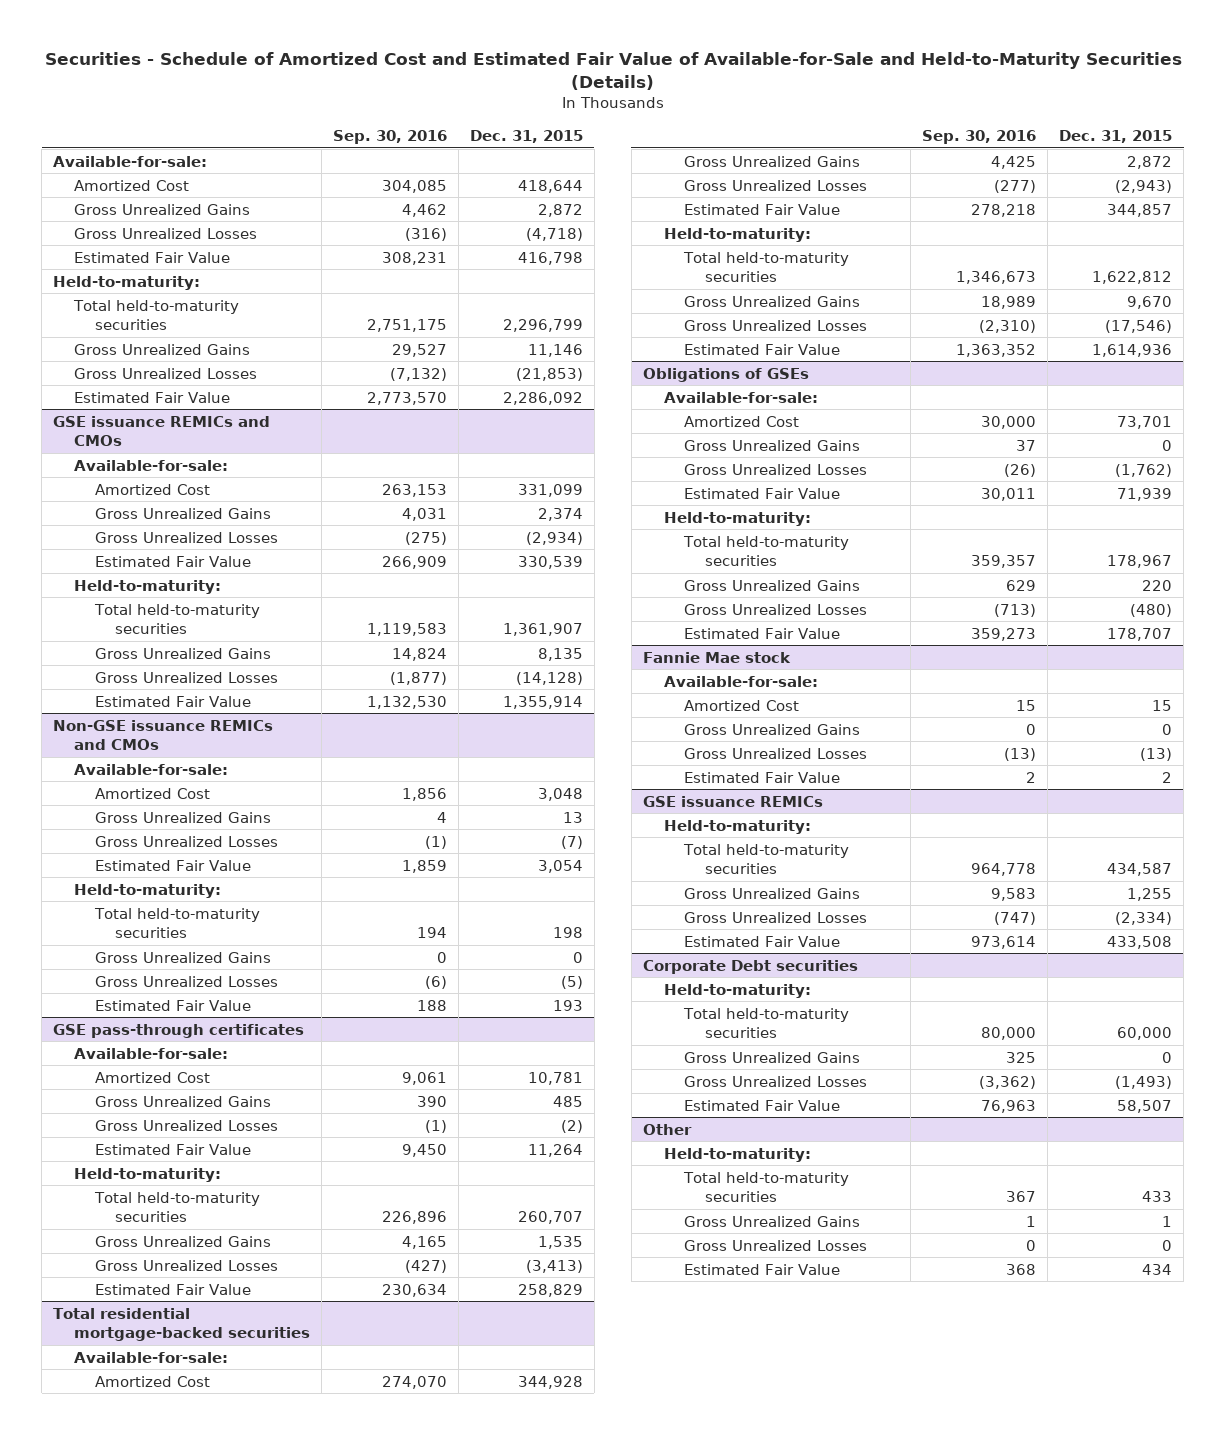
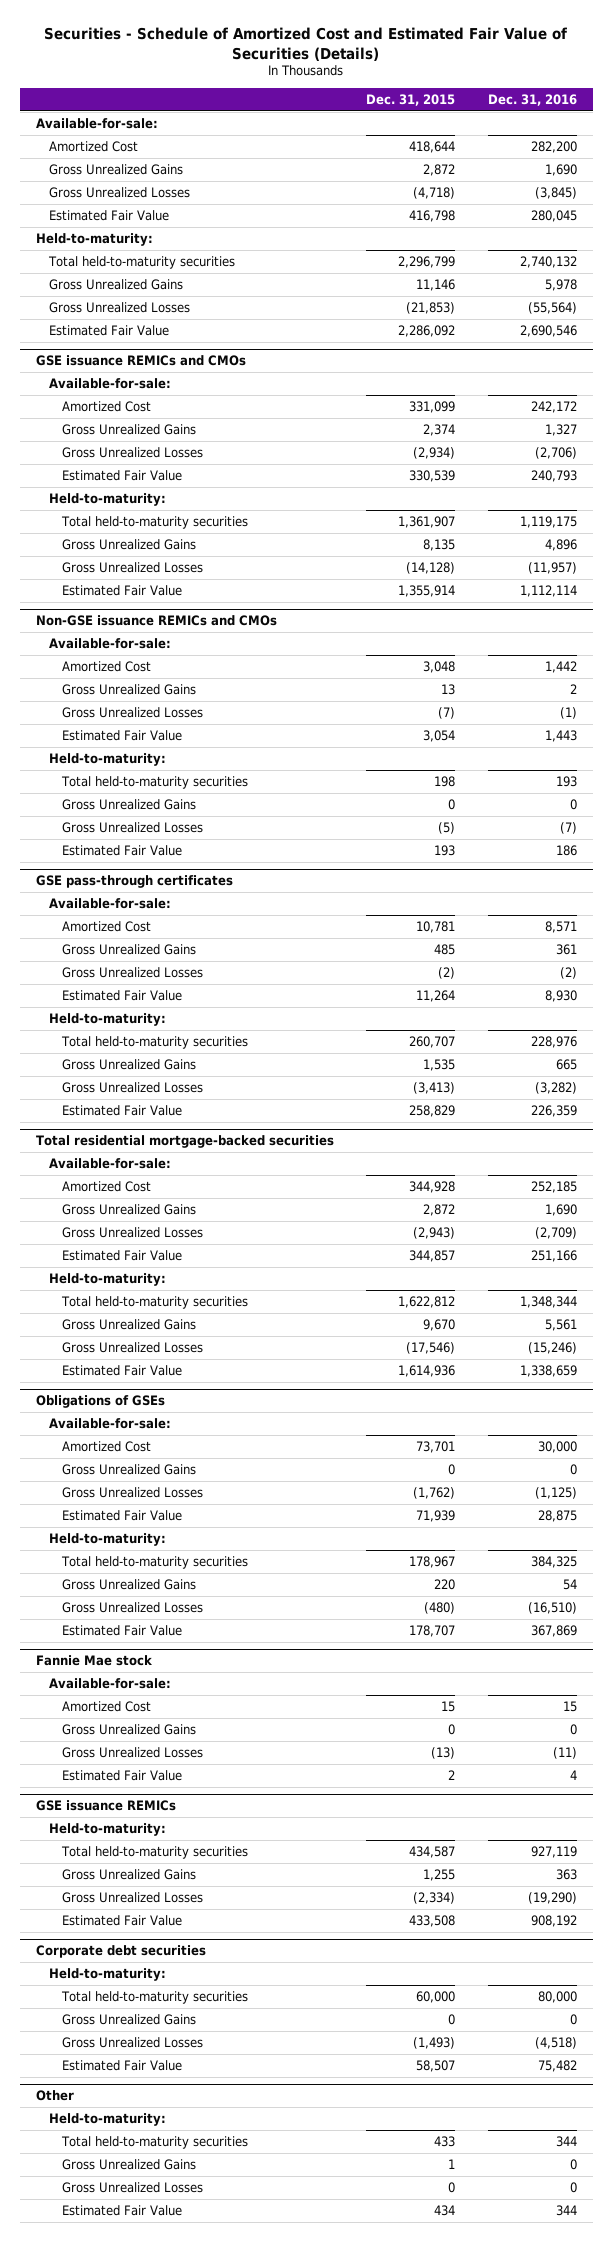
- Securities - Schedule of Amortized Cost and Estimated Fair Value of Available-for-Sale and Held-to-Maturity Securities (Details)
+ Securities - Schedule of Amortized Cost and Estimated Fair Value of Securities (Details)
- | Sep. 30, 2016 | Dec. 31, 2015
+ | Dec. 31, 2015 | Dec. 31, 2016
- Corporate Debt securities
+ Corporate debt securities

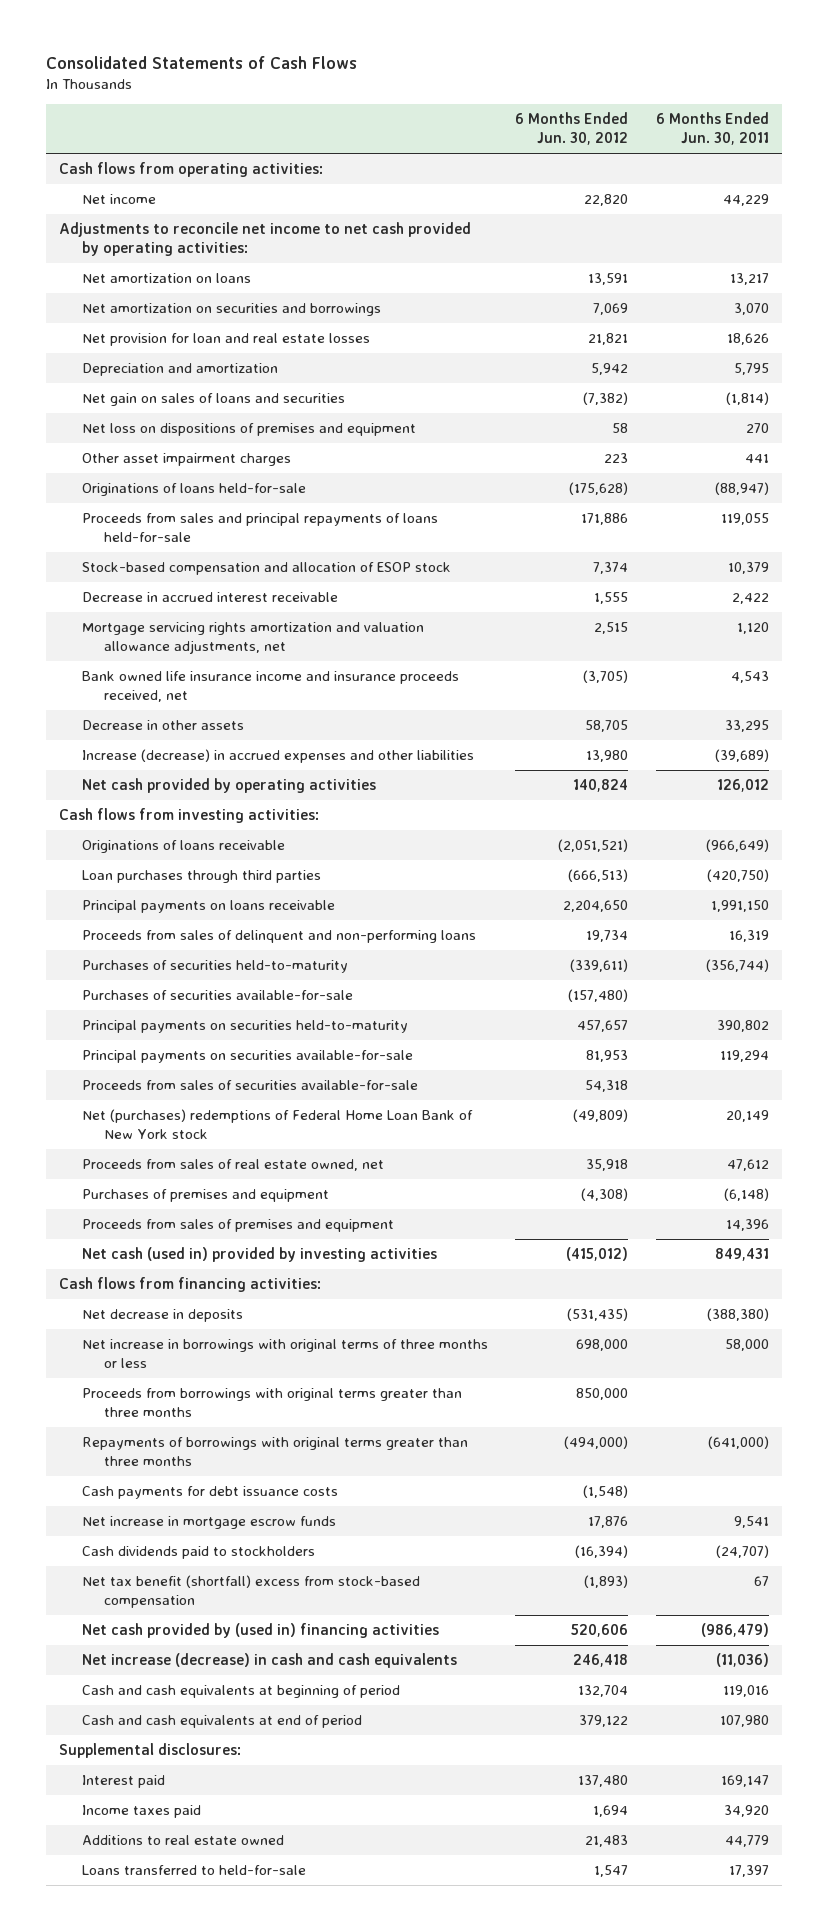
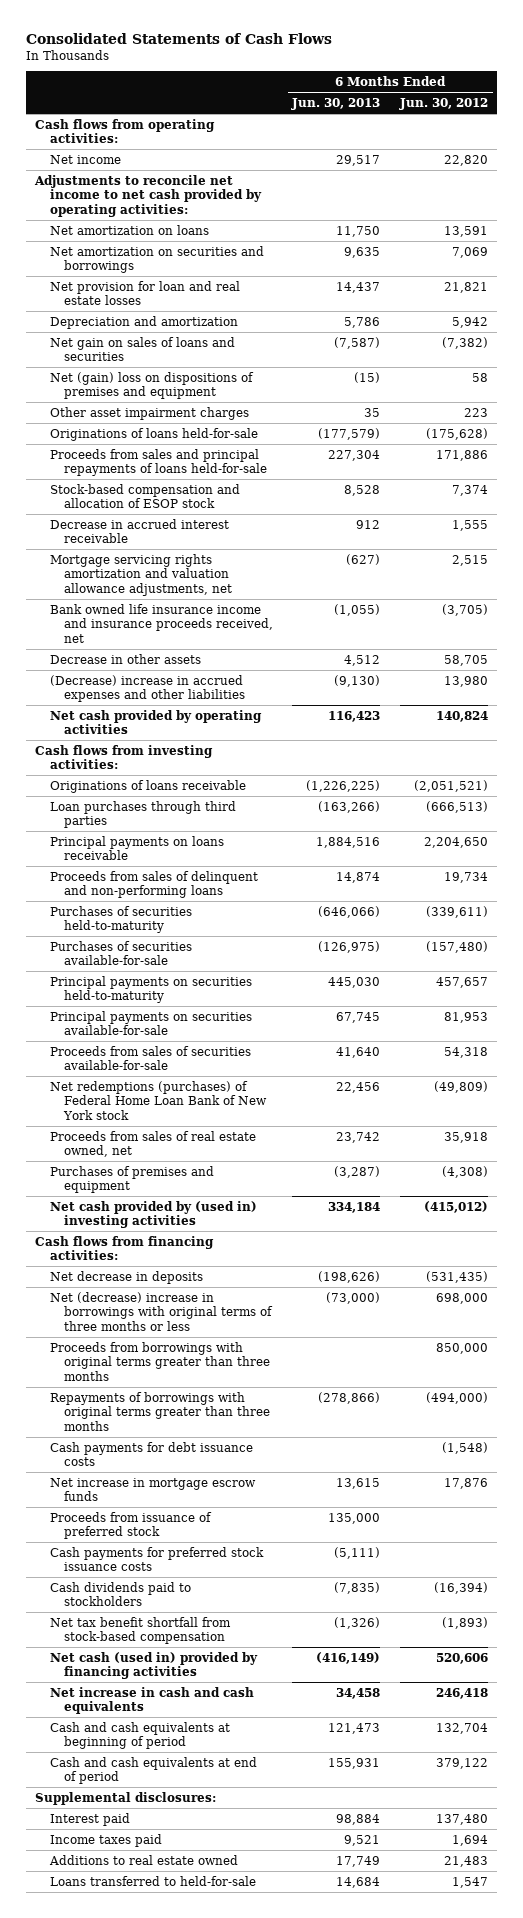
- | 6 Months Ended Jun. 30, 2012 | 6 Months Ended Jun. 30, 2011
+ | 6 Months Ended Jun. 30, 2013 | 6 Months Ended Jun. 30, 2012
- Net loss on dispositions of premises and equipment | 58 | 270
+ Net (gain) loss on dispositions of premises and equipment | (15) | 58
- Increase (decrease) in accrued expenses and other liabilities | 13,980 | (39,689)
+ (Decrease) increase in accrued expenses and other liabilities | (9,130) | 13,980
- Net (purchases) redemptions of Federal Home Loan Bank of New York stock | (49,809) | 20,149
+ Net redemptions (purchases) of Federal Home Loan Bank of New York stock | 22,456 | (49,809)
- Proceeds from sales of premises and equipment | | 14,396
- Net cash (used in) provided by investing activities | (415,012) | 849,431
+ Net cash provided by (used in) investing activities | 334,184 | (415,012)
- Net increase in borrowings with original terms of three months or less | 698,000 | 58,000
+ Net (decrease) increase in borrowings with original terms of three months or less | (73,000) | 698,000
+ Proceeds from issuance of preferred stock | 135,000 |
+ Cash payments for preferred stock issuance costs | (5,111) |
- Net tax benefit (shortfall) excess from stock-based compensation | (1,893) | 67
- Net cash provided by (used in) financing activities | 520,606 | (986,479)
- Net increase (decrease) in cash and cash equivalents | 246,418 | (11,036)
+ Net tax benefit shortfall from stock-based compensation | (1,326) | (1,893)
+ Net cash (used in) provided by financing activities | (416,149) | 520,606
+ Net increase in cash and cash equivalents | 34,458 | 246,418

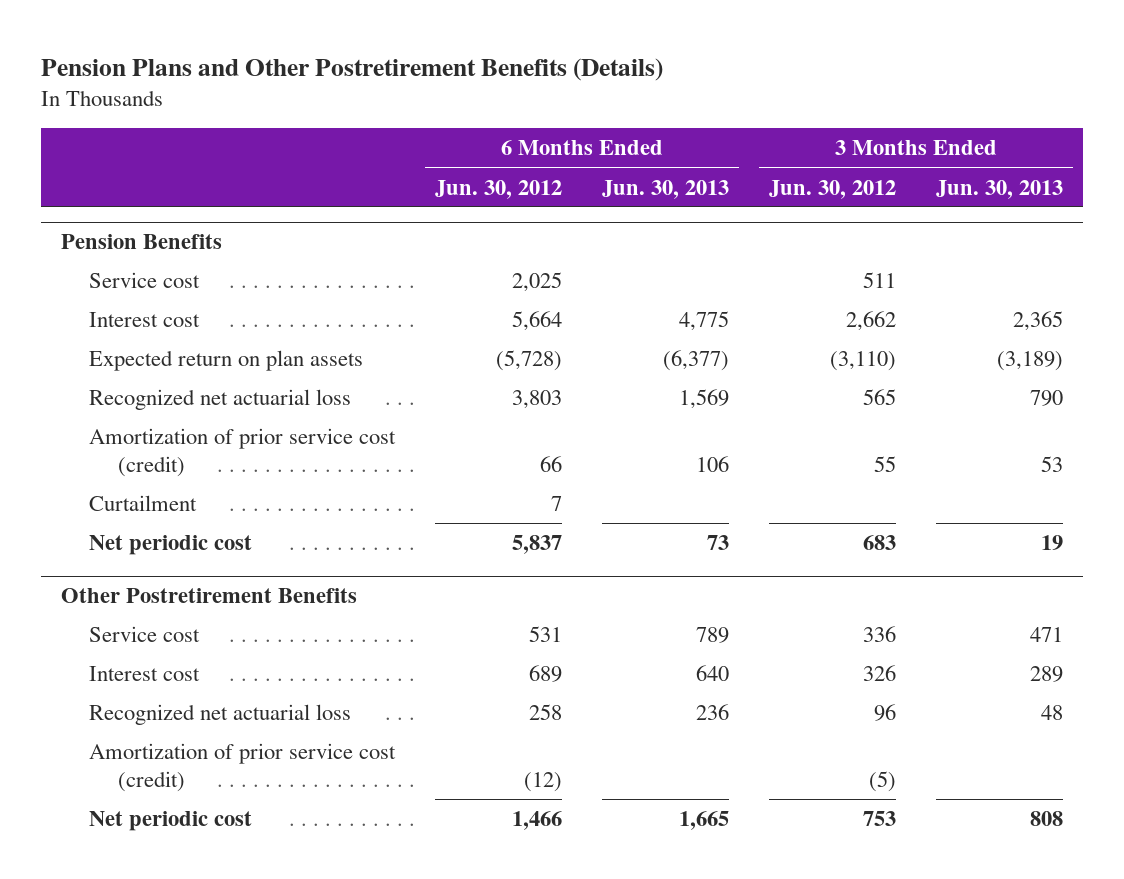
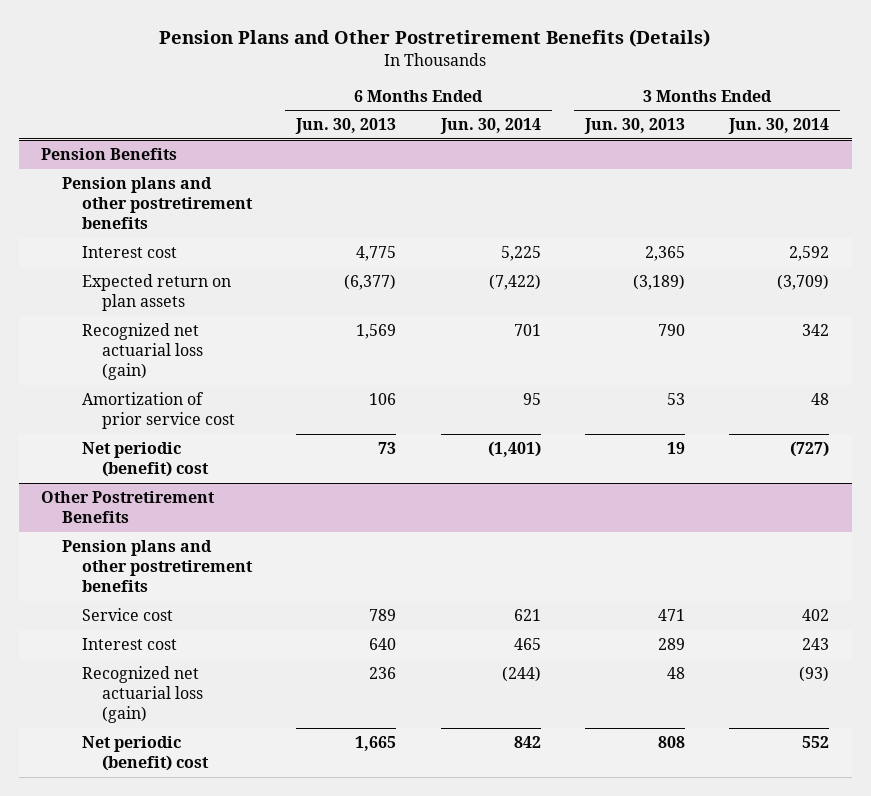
- | 6 Months Ended Jun. 30, 2012 | 6 Months Ended Jun. 30, 2013 | 3 Months Ended Jun. 30, 2012 | 3 Months Ended Jun. 30, 2013
+ | 6 Months Ended Jun. 30, 2013 | 6 Months Ended Jun. 30, 2014 | 3 Months Ended Jun. 30, 2013 | 3 Months Ended Jun. 30, 2014
@ Pension Benefits
- Service cost | 2,025 | | 511 |
+ Pension plans and other postretirement benefits
- Recognized net actuarial loss | 3,803 | 1,569 | 565 | 790
- Amortization of prior service cost (credit) | 66 | 106 | 55 | 53
- Curtailment | 7 | | |
- Net periodic cost | 5,837 | 73 | 683 | 19
+ Recognized net actuarial loss (gain) | 1,569 | 701 | 790 | 342
+ Amortization of prior service cost | 106 | 95 | 53 | 48
+ Net periodic (benefit) cost | 73 | (1,401) | 19 | (727)
@ Other Postretirement Benefits
+ Pension plans and other postretirement benefits
- Recognized net actuarial loss | 258 | 236 | 96 | 48
- Amortization of prior service cost (credit) | (12) | | (5) |
- Net periodic cost | 1,466 | 1,665 | 753 | 808
+ Recognized net actuarial loss (gain) | 236 | (244) | 48 | (93)
+ Net periodic (benefit) cost | 1,665 | 842 | 808 | 552

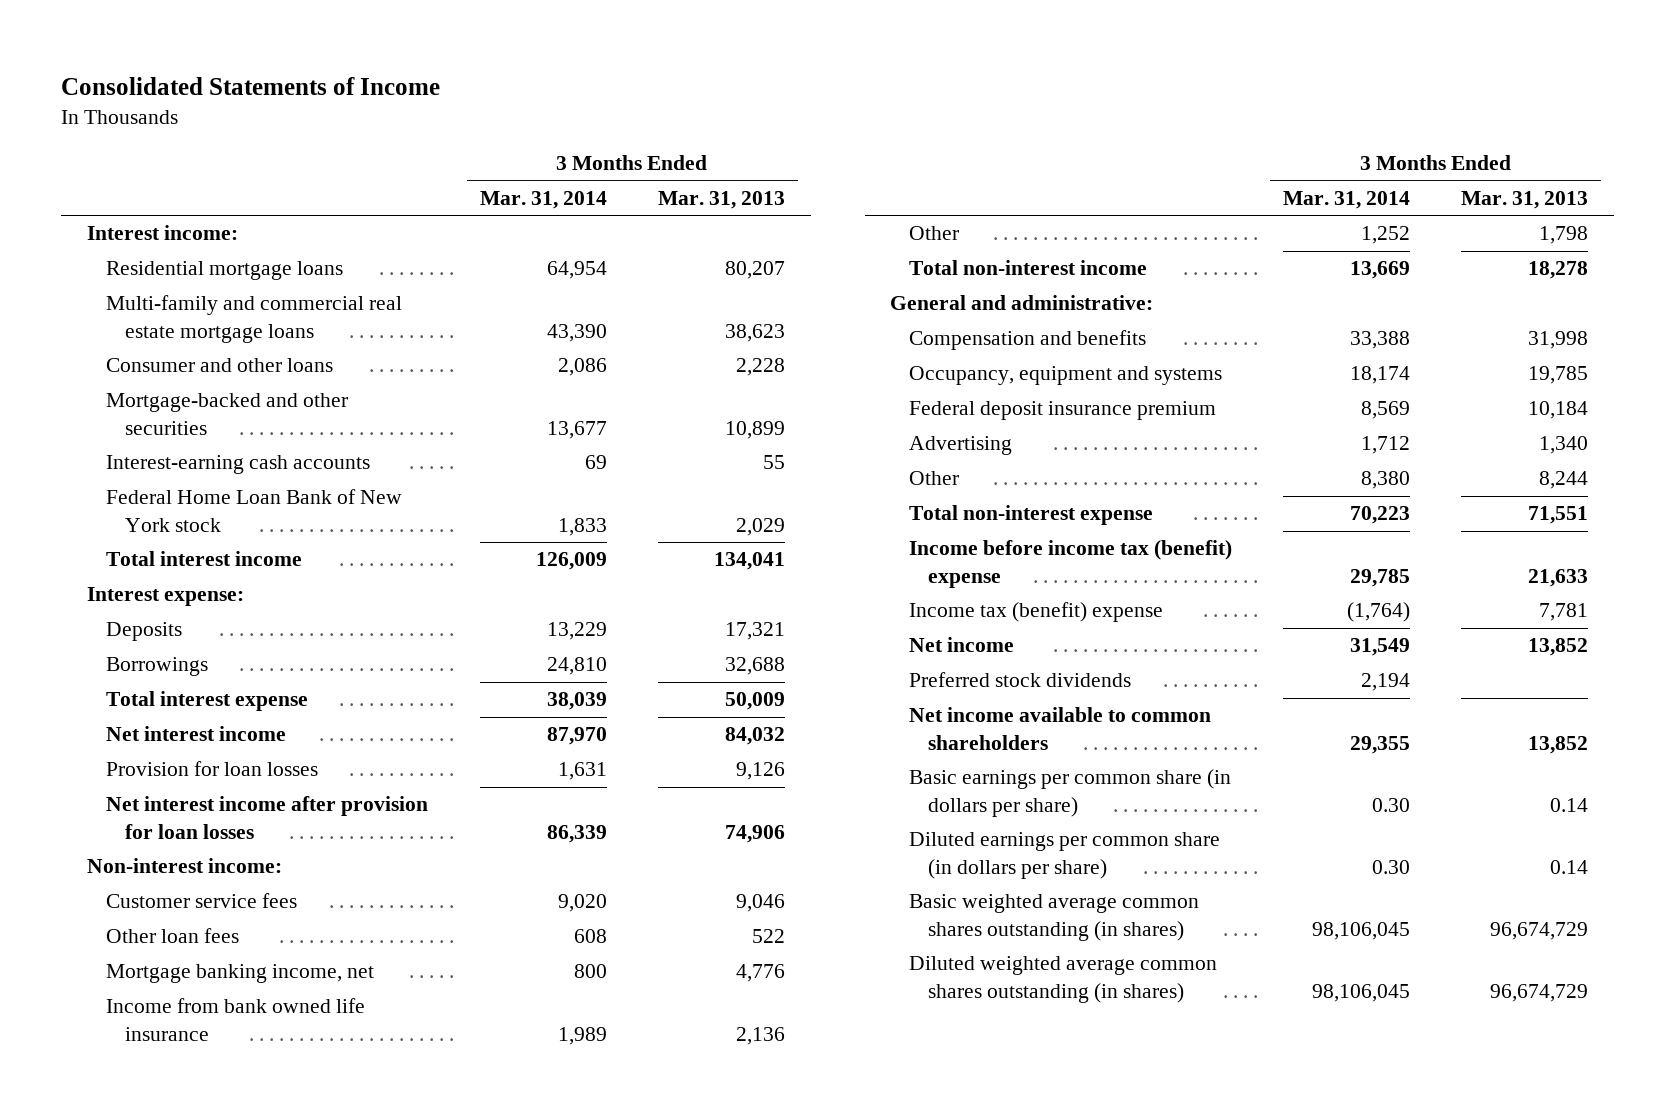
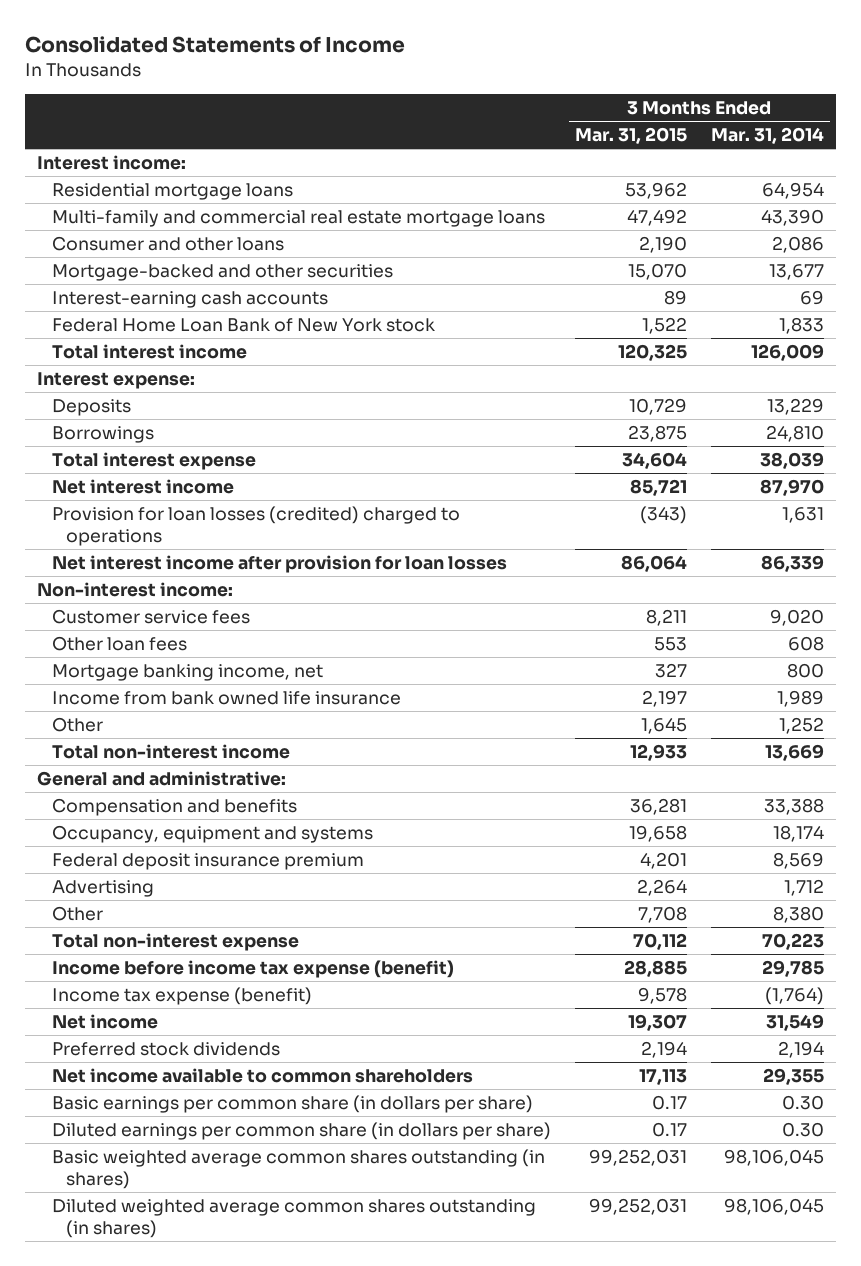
- | 3 Months Ended Mar. 31, 2014 | 3 Months Ended Mar. 31, 2013
+ | 3 Months Ended Mar. 31, 2015 | 3 Months Ended Mar. 31, 2014
- Provision for loan losses | 1,631 | 9,126
+ Provision for loan losses (credited) charged to operations | (343) | 1,631
- Income before income tax (benefit) expense | 29,785 | 21,633
- Income tax (benefit) expense | (1,764) | 7,781
+ Income before income tax expense (benefit) | 28,885 | 29,785
+ Income tax expense (benefit) | 9,578 | (1,764)

